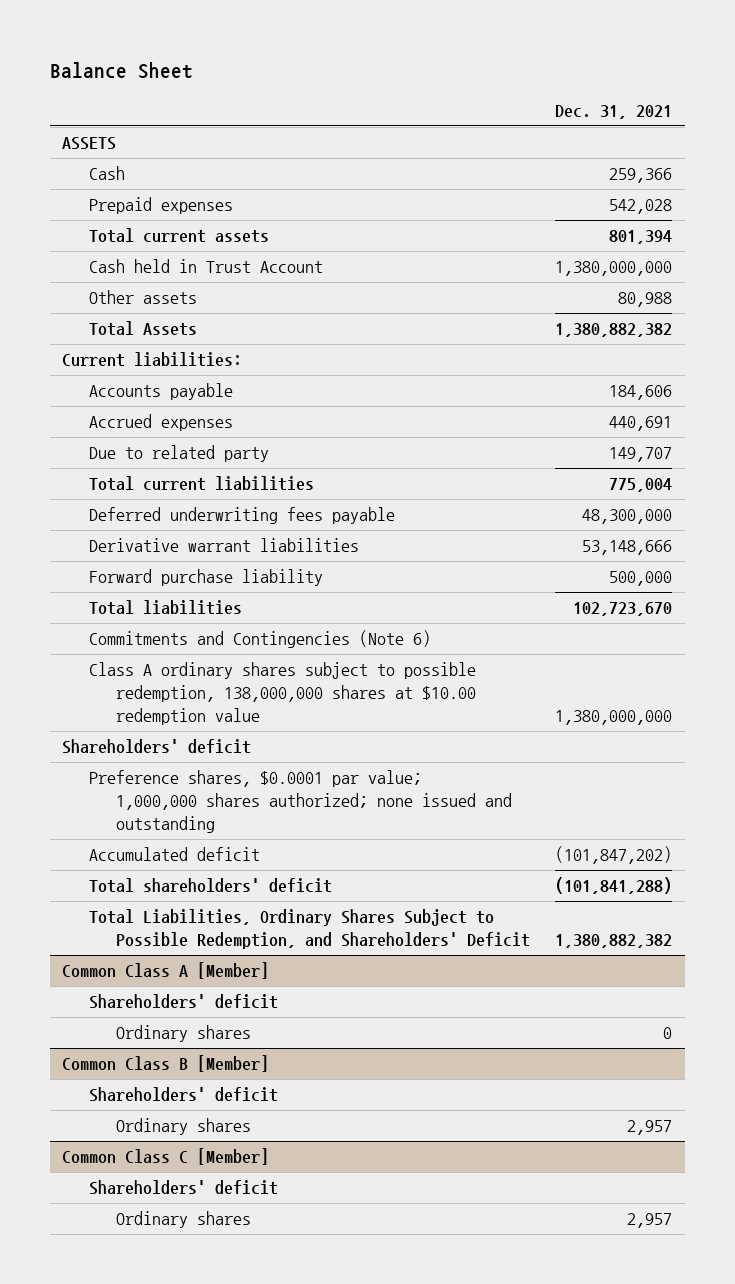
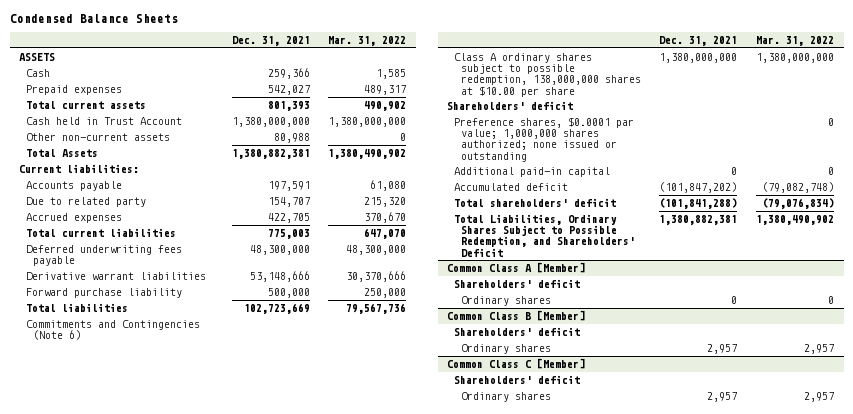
- Balance Sheet
+ Condensed Balance Sheets
- | Dec. 31, 2021
+ | Dec. 31, 2021 | Mar. 31, 2022
- Prepaid expenses | 542,028
- Total current assets | 801,394
+ Prepaid expenses | 542,027 | 489,317
+ Total current assets | 801,393 | 490,902
- Other assets | 80,988
- Total Assets | 1,380,882,382
+ Other non-current assets | 80,988 | 0
+ Total Assets | 1,380,882,381 | 1,380,490,902
- Accounts payable | 184,606
- Accrued expenses | 440,691
- Due to related party | 149,707
- Total current liabilities | 775,004
+ Accounts payable | 197,591 | 61,080
+ Due to related party | 154,707 | 215,320
+ Accrued expenses | 422,705 | 370,670
+ Total current liabilities | 775,003 | 647,070
- Total liabilities | 102,723,670
+ Total liabilities | 102,723,669 | 79,567,736
- Class A ordinary shares subject to possible redemption, 138,000,000 shares at $10.00 redemption value | 1,380,000,000
+ Class A ordinary shares subject to possible redemption, 138,000,000 shares at $10.00 per share | 1,380,000,000 | 1,380,000,000
- Preference shares, $0.0001 par value; 1,000,000 shares authorized; none issued and outstanding
+ Preference shares, $0.0001 par value; 1,000,000 shares authorized; none issued or outstanding | | 0
+ Additional paid-in capital | 0 | 0
- Total Liabilities, Ordinary Shares Subject to Possible Redemption, and Shareholders' Deficit | 1,380,882,382
+ Total Liabilities, Ordinary Shares Subject to Possible Redemption, and Shareholders' Deficit | 1,380,882,381 | 1,380,490,902

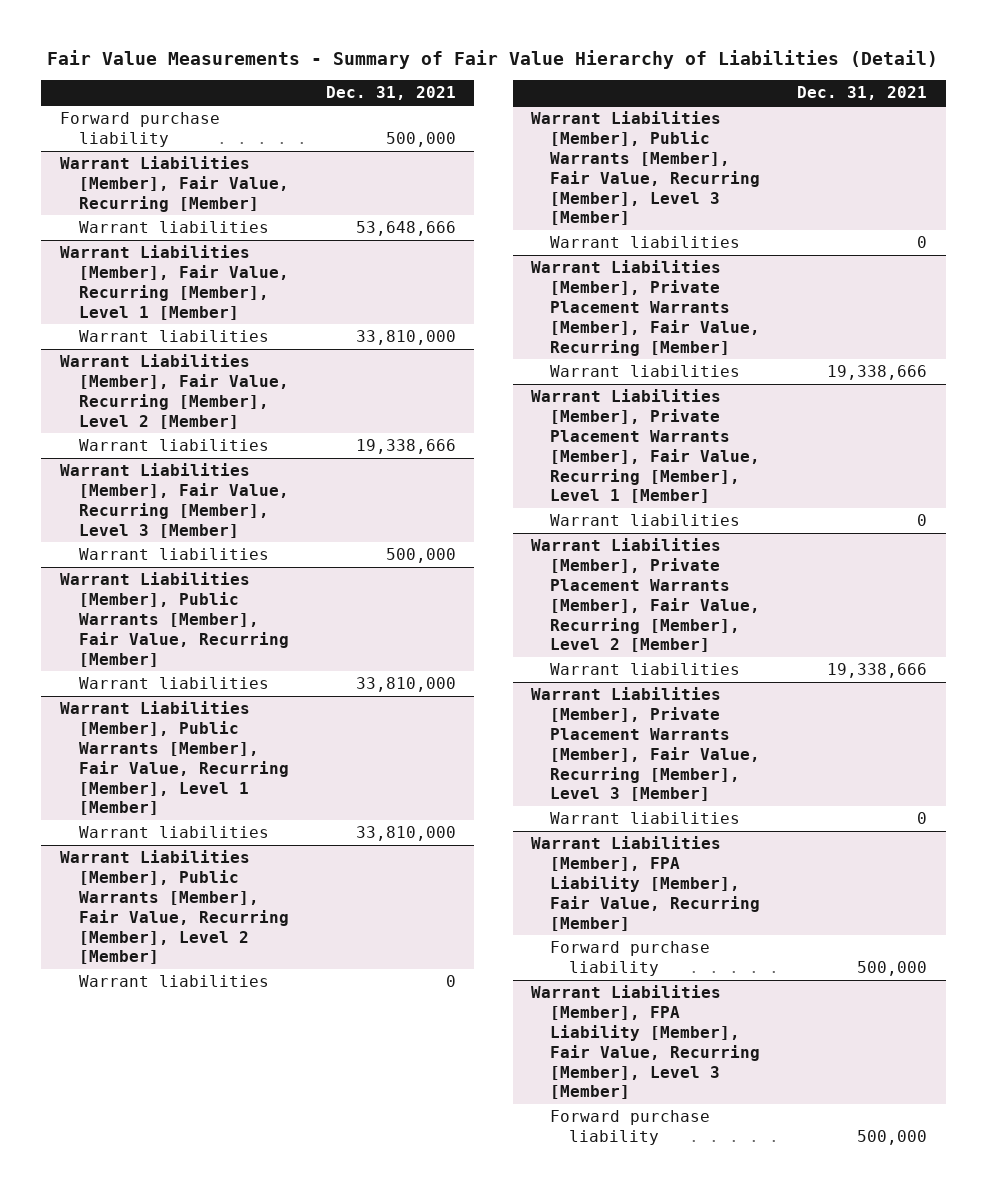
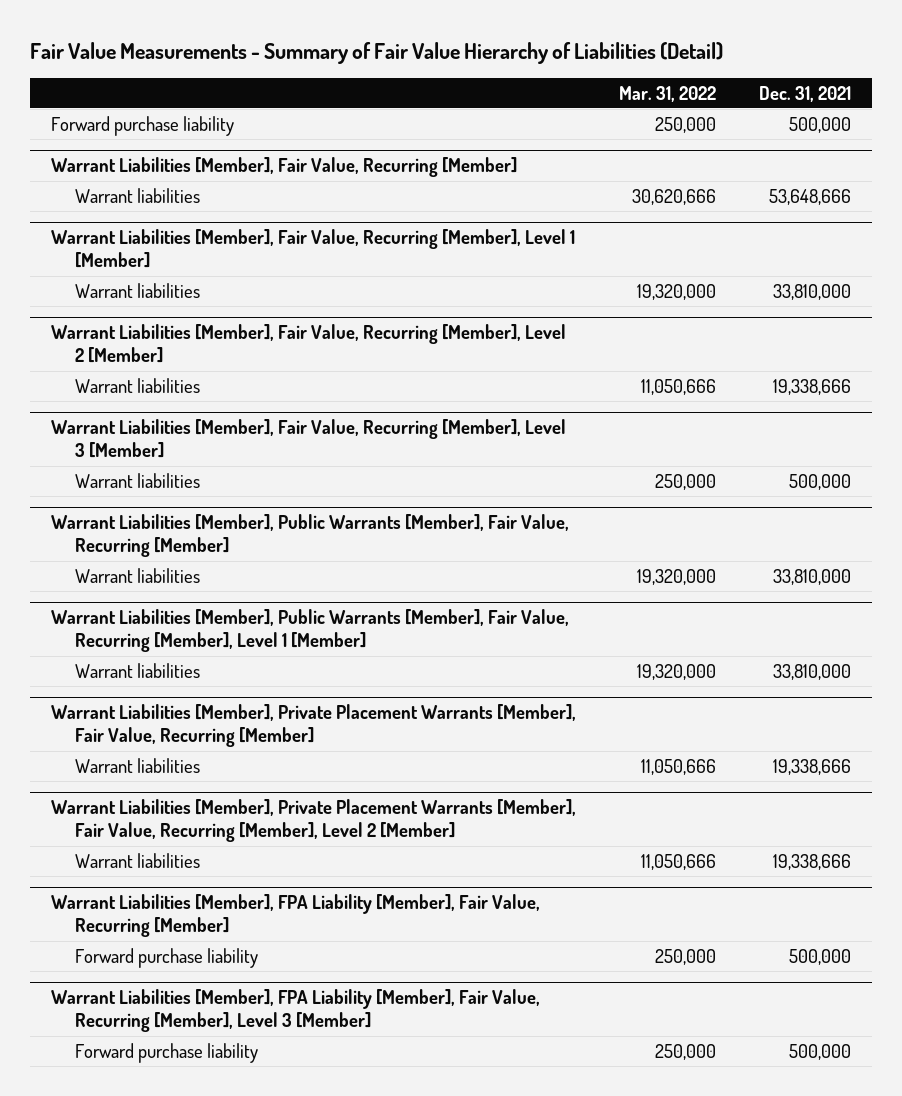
- | Dec. 31, 2021
+ | Mar. 31, 2022 | Dec. 31, 2021
- Warrant Liabilities [Member], Public Warrants [Member], Fair Value, Recurring [Member], Level 2 [Member]
- Warrant liabilities | 0
- Warrant Liabilities [Member], Public Warrants [Member], Fair Value, Recurring [Member], Level 3 [Member]
- Warrant liabilities | 0
- Warrant Liabilities [Member], Private Placement Warrants [Member], Fair Value, Recurring [Member], Level 1 [Member]
- Warrant liabilities | 0
- Warrant Liabilities [Member], Private Placement Warrants [Member], Fair Value, Recurring [Member], Level 3 [Member]
- Warrant liabilities | 0

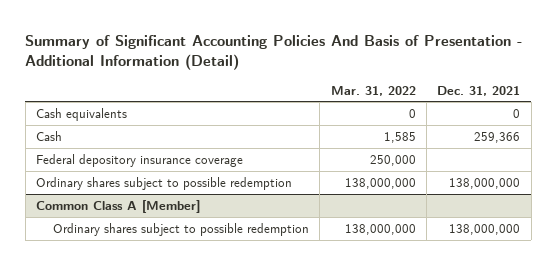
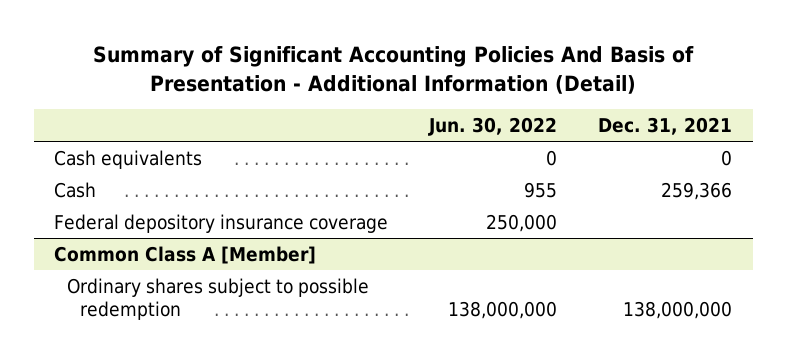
- | Mar. 31, 2022 | Dec. 31, 2021
+ | Jun. 30, 2022 | Dec. 31, 2021
- Ordinary shares subject to possible redemption | 138,000,000 | 138,000,000

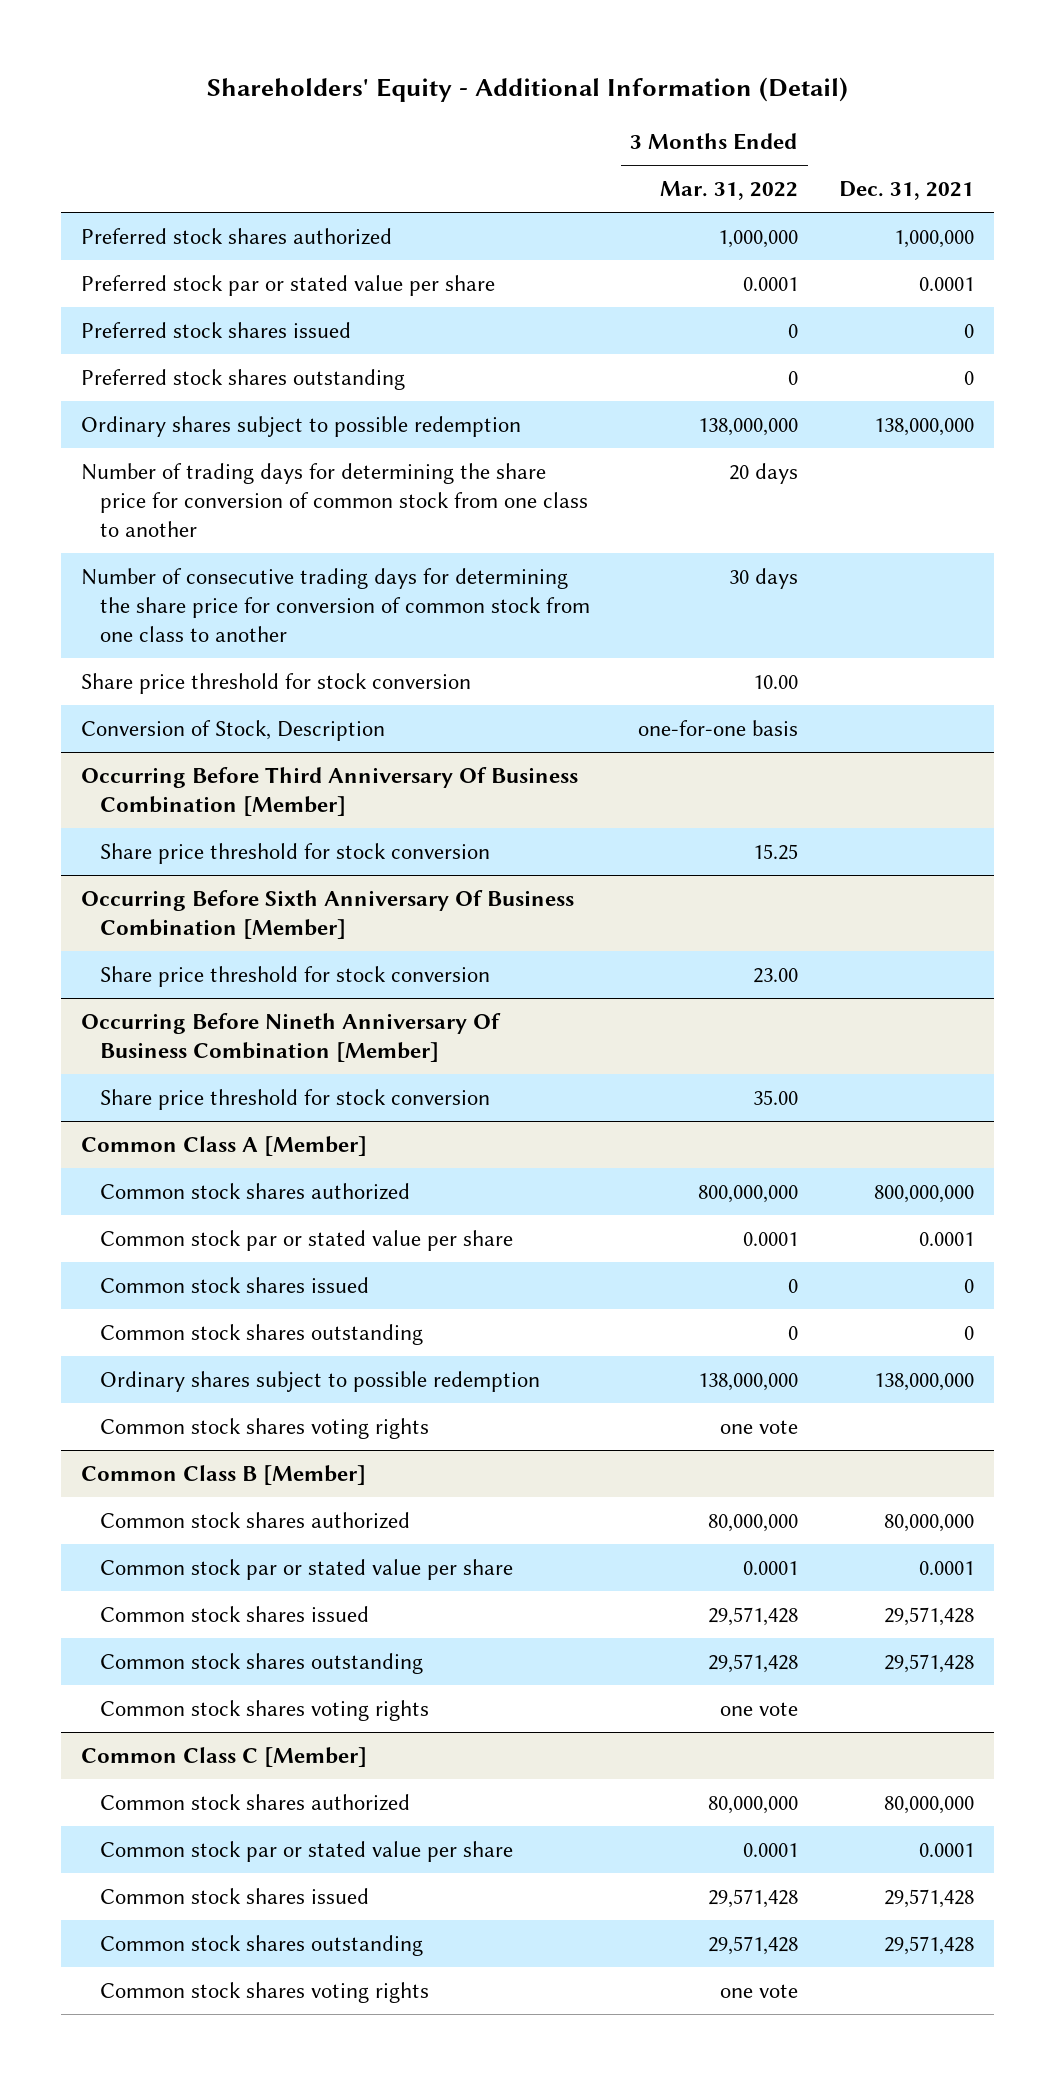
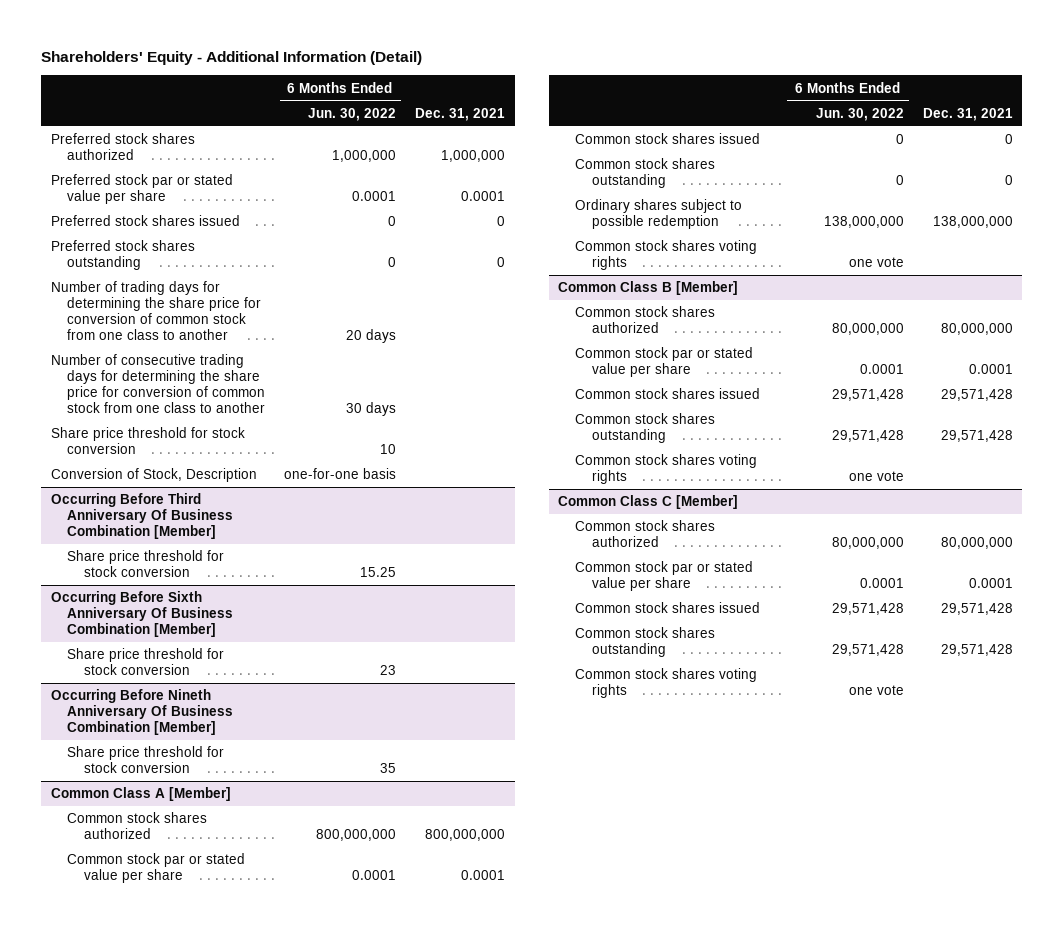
- | 3 Months Ended Mar. 31, 2022 | Dec. 31, 2021
+ | 6 Months Ended Jun. 30, 2022 | Dec. 31, 2021
- Ordinary shares subject to possible redemption | 138,000,000 | 138,000,000

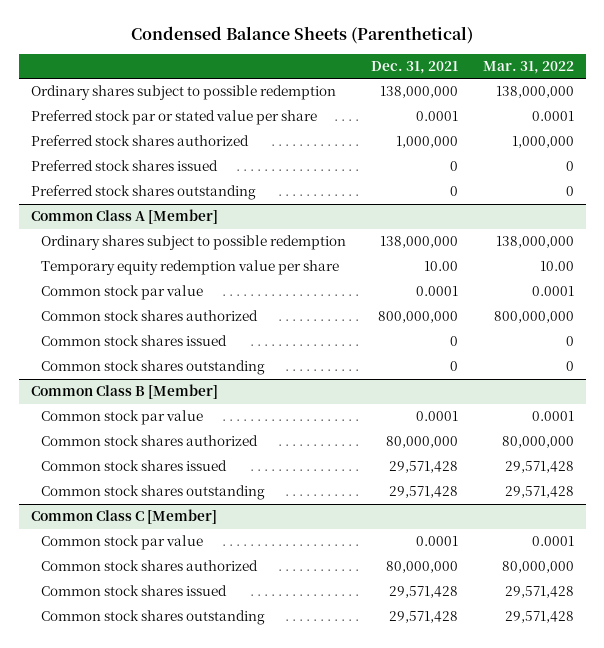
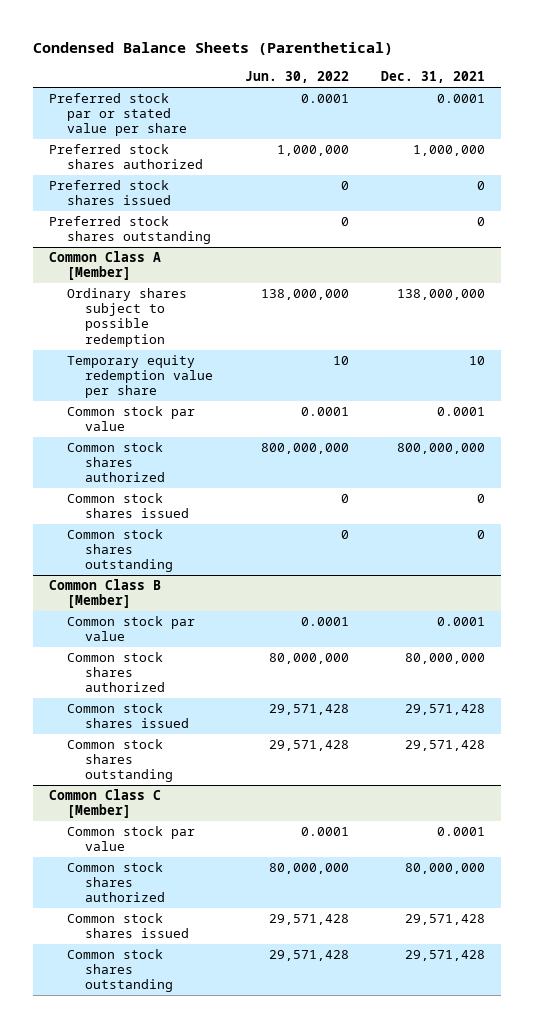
- | Dec. 31, 2021 | Mar. 31, 2022
+ | Jun. 30, 2022 | Dec. 31, 2021
- Ordinary shares subject to possible redemption | 138,000,000 | 138,000,000
@ Common Class A [Member]
- Temporary equity redemption value per share | 10.00 | 10.00
+ Temporary equity redemption value per share | 10 | 10

